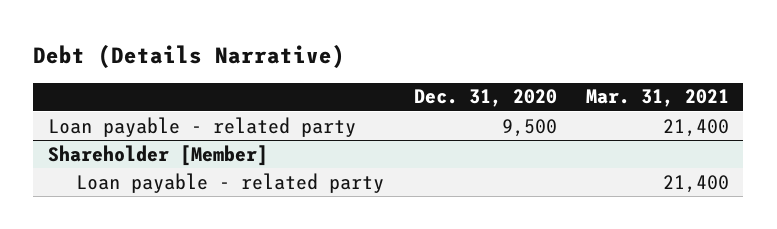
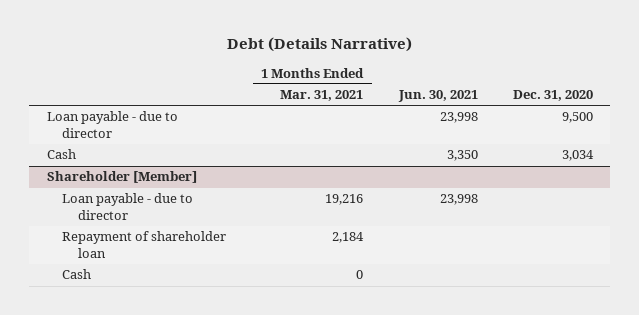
- | Dec. 31, 2020 | Mar. 31, 2021
+ | 1 Months Ended Mar. 31, 2021 | Jun. 30, 2021 | Dec. 31, 2020
- Loan payable - related party | 9,500 | 21,400
+ Loan payable - due to director | | 23,998 | 9,500
+ Cash | | 3,350 | 3,034
@ Shareholder [Member]
- Loan payable - related party | | 21,400
+ Loan payable - due to director | 19,216 | 23,998 |
+ Repayment of shareholder loan | 2,184 | |
+ Cash | 0 | |

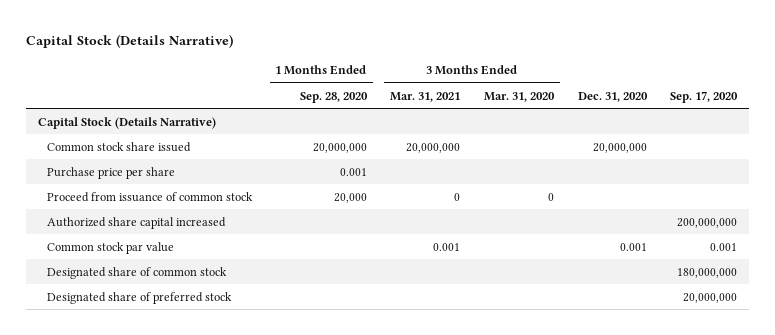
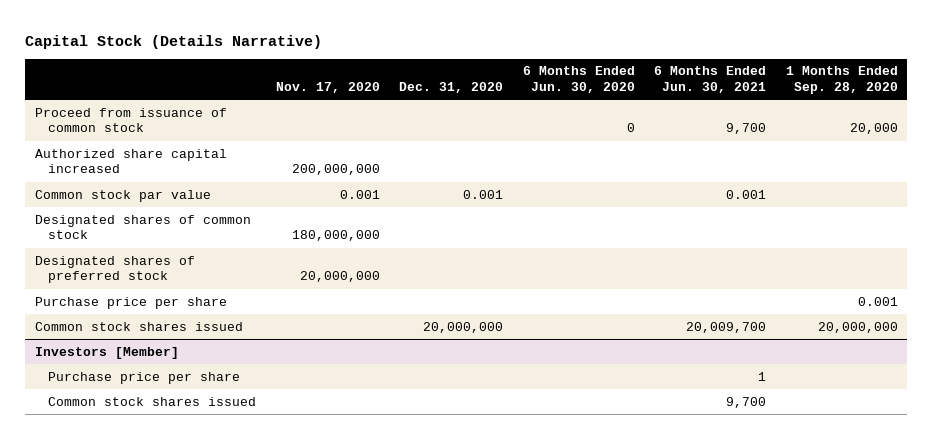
- | 1 Months Ended Sep. 28, 2020 | 3 Months Ended Mar. 31, 2021 | 3 Months Ended Mar. 31, 2020 | Dec. 31, 2020 | Sep. 17, 2020
+ | Nov. 17, 2020 | Dec. 31, 2020 | 6 Months Ended Jun. 30, 2020 | 6 Months Ended Jun. 30, 2021 | 1 Months Ended Sep. 28, 2020
- Capital Stock (Details Narrative)
- Common stock share issued | 20,000,000 | 20,000,000 | | 20,000,000 |
- Designated share of common stock | | | | | 180,000,000
- Designated share of preferred stock | | | | | 20,000,000
+ Designated shares of common stock | 180,000,000 | | | |
+ Designated shares of preferred stock | 20,000,000 | | | |
moved down: Purchase price per share | | | | | 0.001
+ Common stock shares issued | | 20,000,000 | | 20,009,700 | 20,000,000
+ Investors [Member]
+ Purchase price per share | | | | 1 |
+ Common stock shares issued | | | | 9,700 |

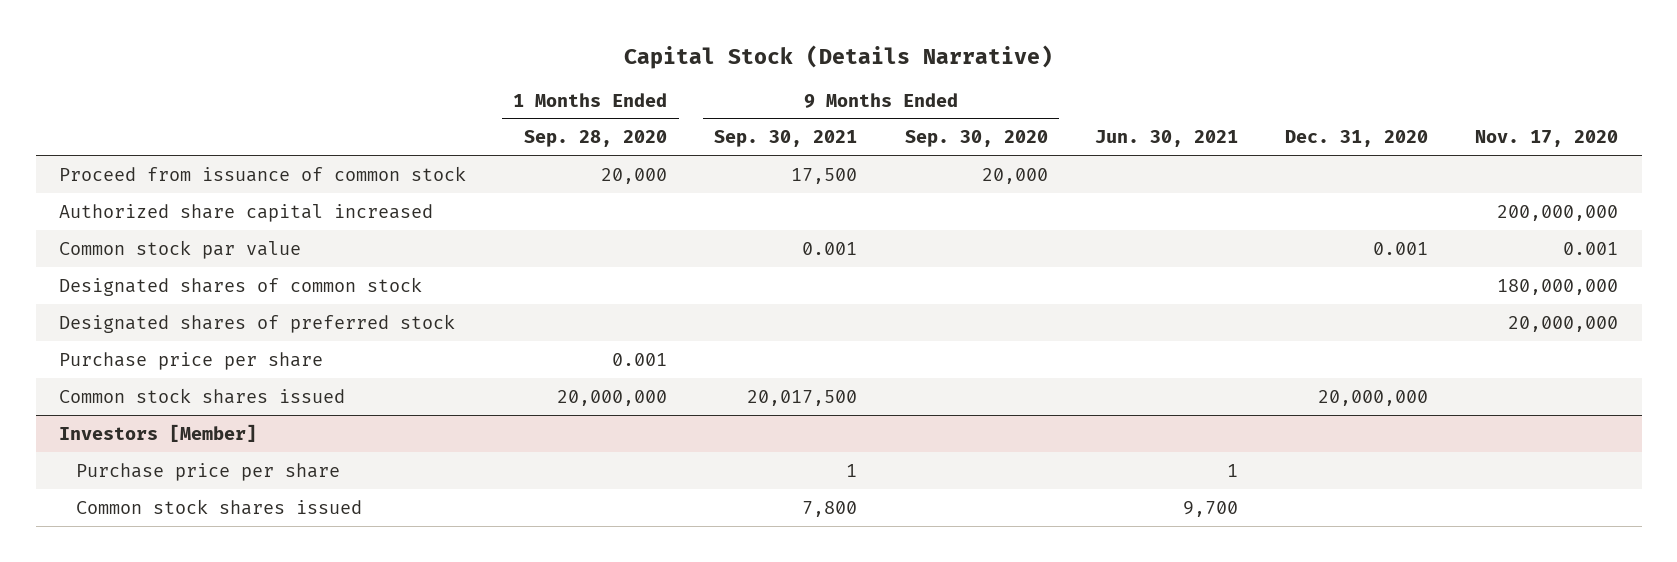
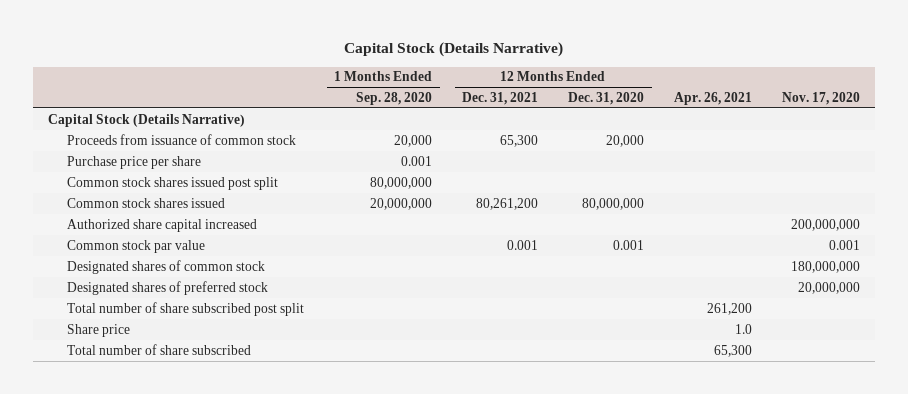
- | 1 Months Ended Sep. 28, 2020 | 9 Months Ended Sep. 30, 2021 | 9 Months Ended Sep. 30, 2020 | Jun. 30, 2021 | Dec. 31, 2020 | Nov. 17, 2020
+ | 1 Months Ended Sep. 28, 2020 | 12 Months Ended Dec. 31, 2021 | 12 Months Ended Dec. 31, 2020 | Apr. 26, 2021 | Nov. 17, 2020
- Proceed from issuance of common stock | 20,000 | 17,500 | 20,000 | | |
+ Capital Stock (Details Narrative)
+ Proceeds from issuance of common stock | 20,000 | 65,300 | 20,000 | |
moved up: Purchase price per share | 0.001 | | | |
+ Common stock shares issued post split | 80,000,000 | | | |
moved up: Common stock shares issued | 20,000,000 | 80,261,200 | 80,000,000 | |
- Investors [Member]
- Purchase price per share | | 1 | | 1 | |
- Common stock shares issued | | 7,800 | | 9,700 | |
+ Total number of share subscribed post split | | | | 261,200 |
+ Share price | | | | 1.0 |
+ Total number of share subscribed | | | | 65,300 |

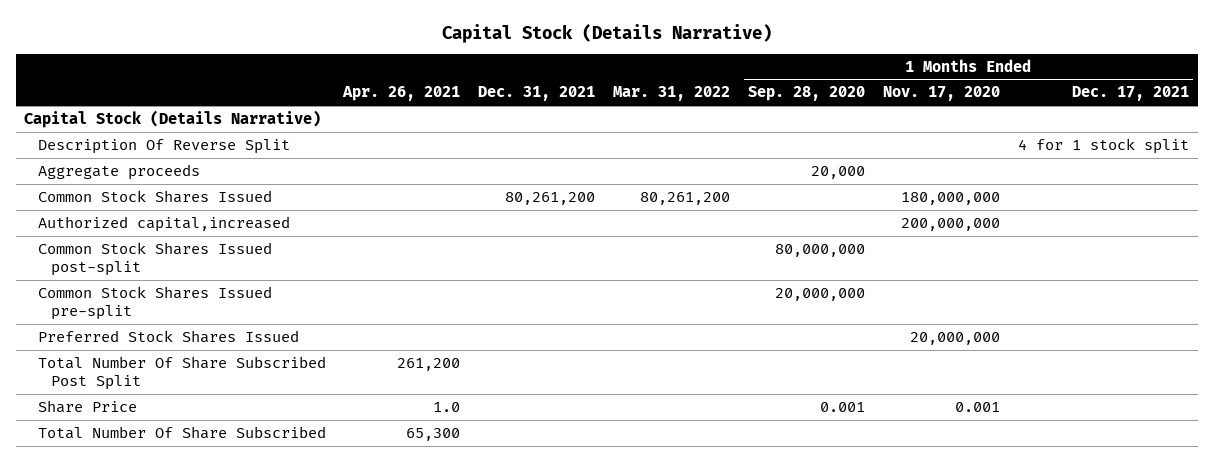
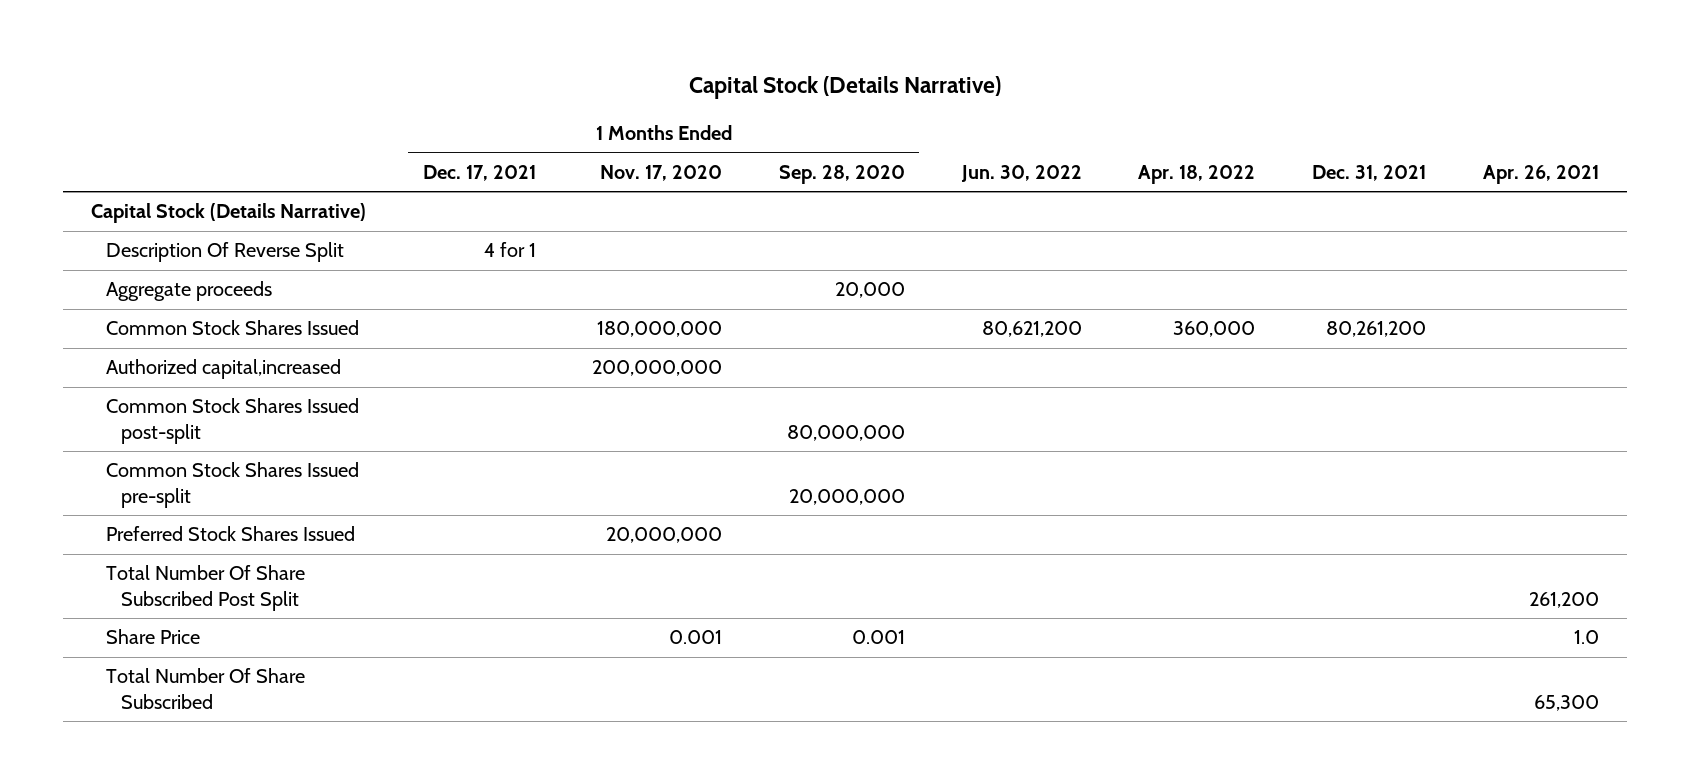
- | Apr. 26, 2021 | Dec. 31, 2021 | Mar. 31, 2022 | 1 Months Ended Sep. 28, 2020 | 1 Months Ended Nov. 17, 2020 | 1 Months Ended Dec. 17, 2021
+ | 1 Months Ended Dec. 17, 2021 | 1 Months Ended Nov. 17, 2020 | 1 Months Ended Sep. 28, 2020 | Jun. 30, 2022 | Apr. 18, 2022 | Dec. 31, 2021 | Apr. 26, 2021
- Description Of Reverse Split | | | | | | 4 for 1 stock split
+ Description Of Reverse Split | 4 for 1 | | | | | |

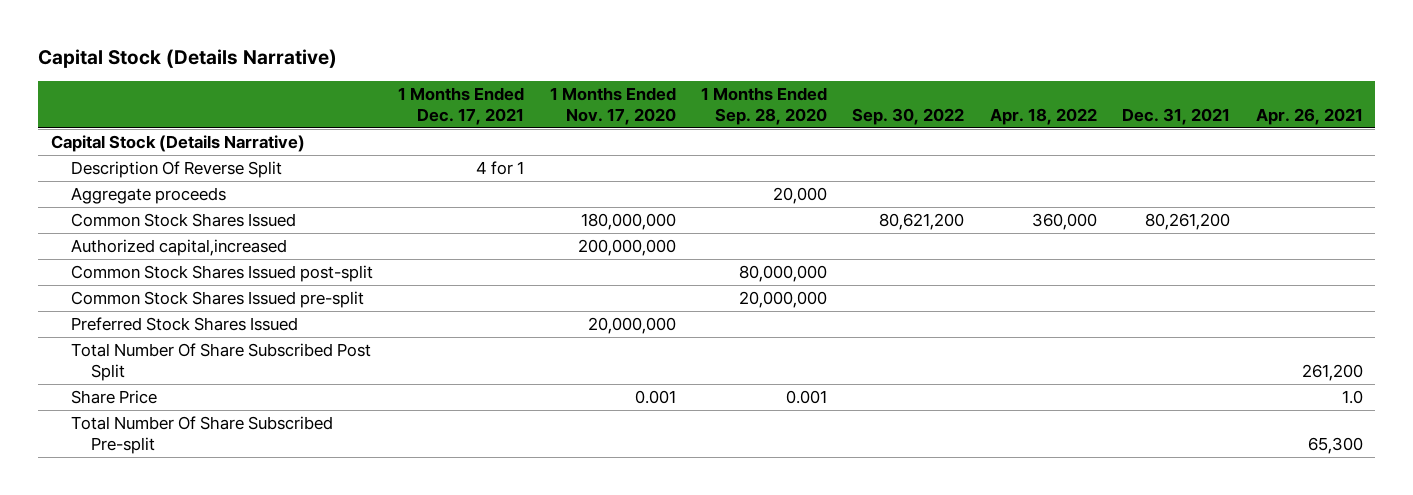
- | 1 Months Ended Dec. 17, 2021 | 1 Months Ended Nov. 17, 2020 | 1 Months Ended Sep. 28, 2020 | Jun. 30, 2022 | Apr. 18, 2022 | Dec. 31, 2021 | Apr. 26, 2021
+ | 1 Months Ended Dec. 17, 2021 | 1 Months Ended Nov. 17, 2020 | 1 Months Ended Sep. 28, 2020 | Sep. 30, 2022 | Apr. 18, 2022 | Dec. 31, 2021 | Apr. 26, 2021
- Total Number Of Share Subscribed | | | | | | | 65,300
+ Total Number Of Share Subscribed Pre-split | | | | | | | 65,300

